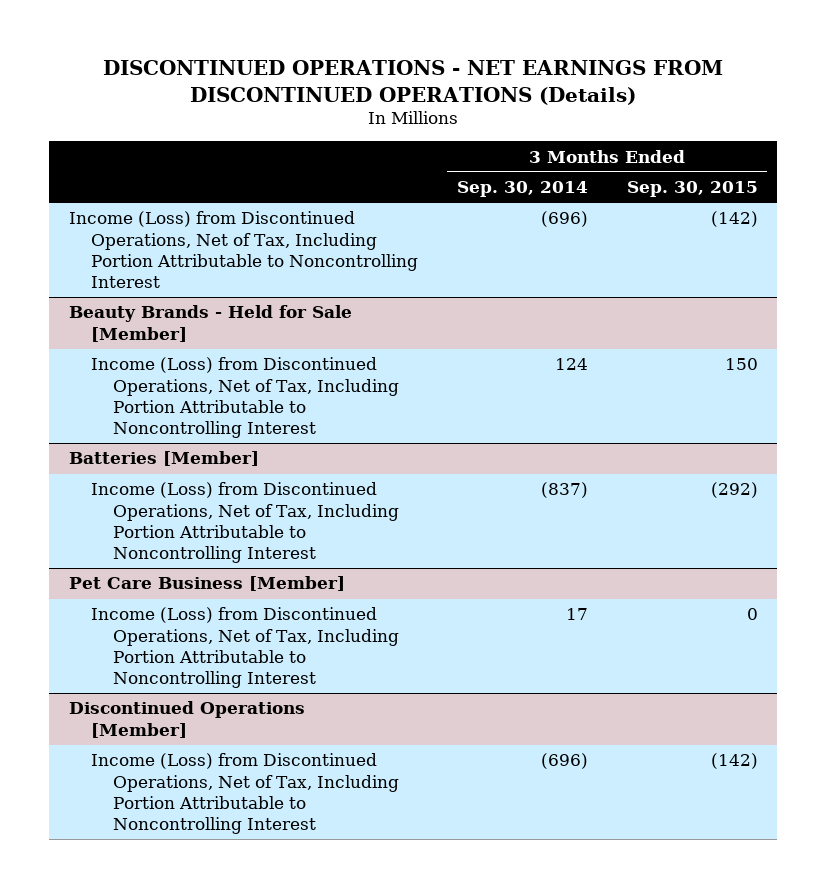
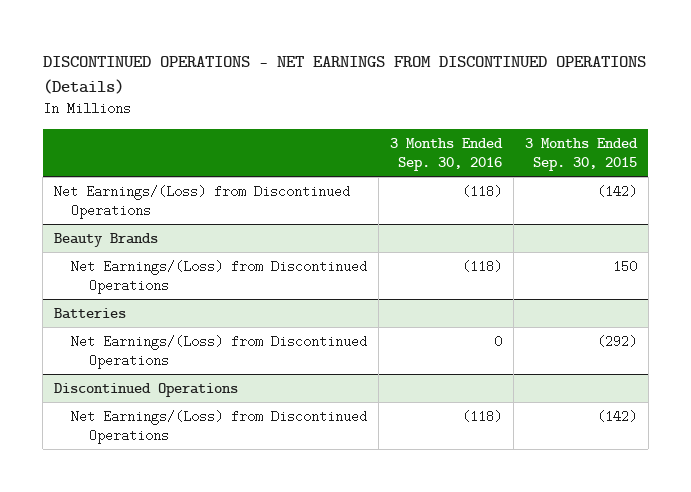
- | 3 Months Ended Sep. 30, 2014 | 3 Months Ended Sep. 30, 2015
+ | 3 Months Ended Sep. 30, 2016 | 3 Months Ended Sep. 30, 2015
- Income (Loss) from Discontinued Operations, Net of Tax, Including Portion Attributable to Noncontrolling Interest | (696) | (142)
- Beauty Brands - Held for Sale [Member]
- Income (Loss) from Discontinued Operations, Net of Tax, Including Portion Attributable to Noncontrolling Interest | 124 | 150
- Batteries [Member]
- Income (Loss) from Discontinued Operations, Net of Tax, Including Portion Attributable to Noncontrolling Interest | (837) | (292)
- Pet Care Business [Member]
- Income (Loss) from Discontinued Operations, Net of Tax, Including Portion Attributable to Noncontrolling Interest | 17 | 0
- Discontinued Operations [Member]
- Income (Loss) from Discontinued Operations, Net of Tax, Including Portion Attributable to Noncontrolling Interest | (696) | (142)
+ Net Earnings/(Loss) from Discontinued Operations | (118) | (142)
+ Beauty Brands
+ Net Earnings/(Loss) from Discontinued Operations | (118) | 150
+ Batteries
+ Net Earnings/(Loss) from Discontinued Operations | 0 | (292)
+ Discontinued Operations
+ Net Earnings/(Loss) from Discontinued Operations | (118) | (142)

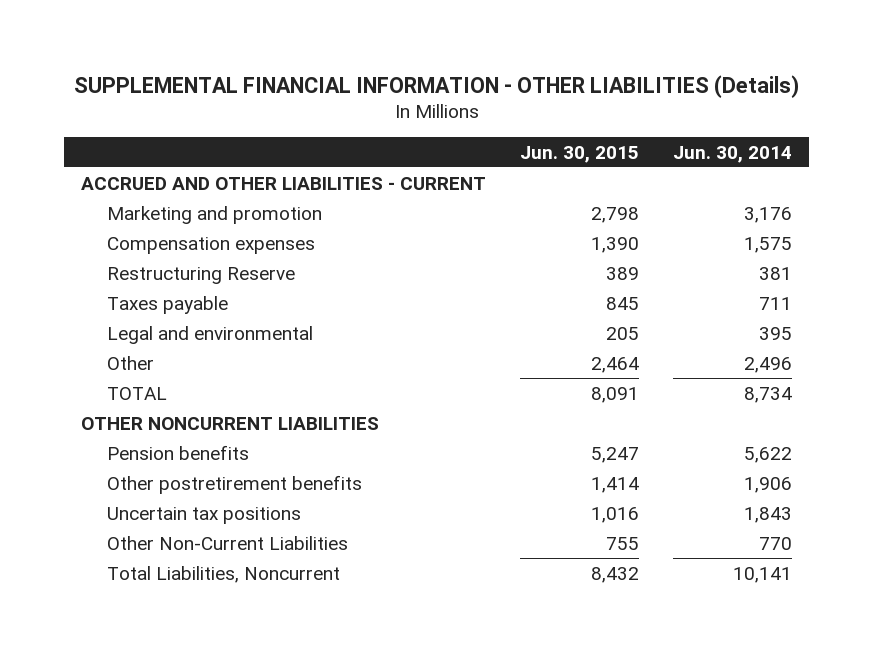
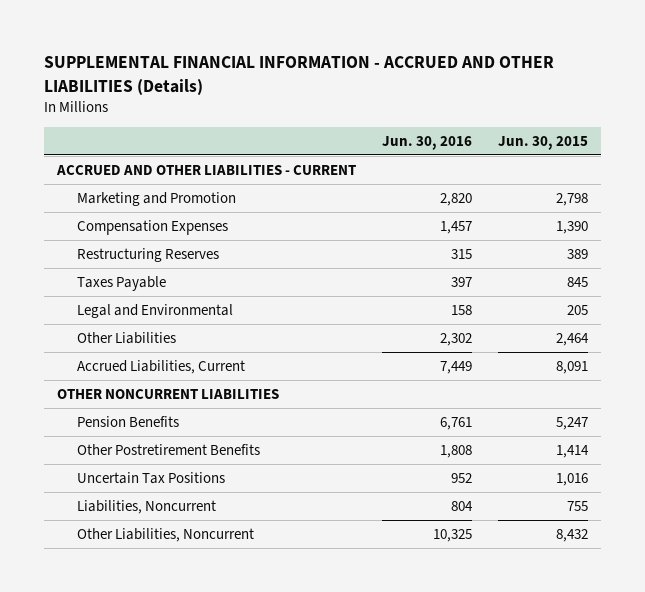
- SUPPLEMENTAL FINANCIAL INFORMATION - OTHER LIABILITIES (Details)
+ SUPPLEMENTAL FINANCIAL INFORMATION - ACCRUED AND OTHER LIABILITIES (Details)
- | Jun. 30, 2015 | Jun. 30, 2014
+ | Jun. 30, 2016 | Jun. 30, 2015
- Marketing and promotion | 2,798 | 3,176
- Compensation expenses | 1,390 | 1,575
- Restructuring Reserve | 389 | 381
- Taxes payable | 845 | 711
- Legal and environmental | 205 | 395
- Other | 2,464 | 2,496
- TOTAL | 8,091 | 8,734
+ Marketing and Promotion | 2,820 | 2,798
+ Compensation Expenses | 1,457 | 1,390
+ Restructuring Reserves | 315 | 389
+ Taxes Payable | 397 | 845
+ Legal and Environmental | 158 | 205
+ Other Liabilities | 2,302 | 2,464
+ Accrued Liabilities, Current | 7,449 | 8,091
- Pension benefits | 5,247 | 5,622
- Other postretirement benefits | 1,414 | 1,906
- Uncertain tax positions | 1,016 | 1,843
- Other Non-Current Liabilities | 755 | 770
- Total Liabilities, Noncurrent | 8,432 | 10,141
+ Pension Benefits | 6,761 | 5,247
+ Other Postretirement Benefits | 1,808 | 1,414
+ Uncertain Tax Positions | 952 | 1,016
+ Liabilities, Noncurrent | 804 | 755
+ Other Liabilities, Noncurrent | 10,325 | 8,432

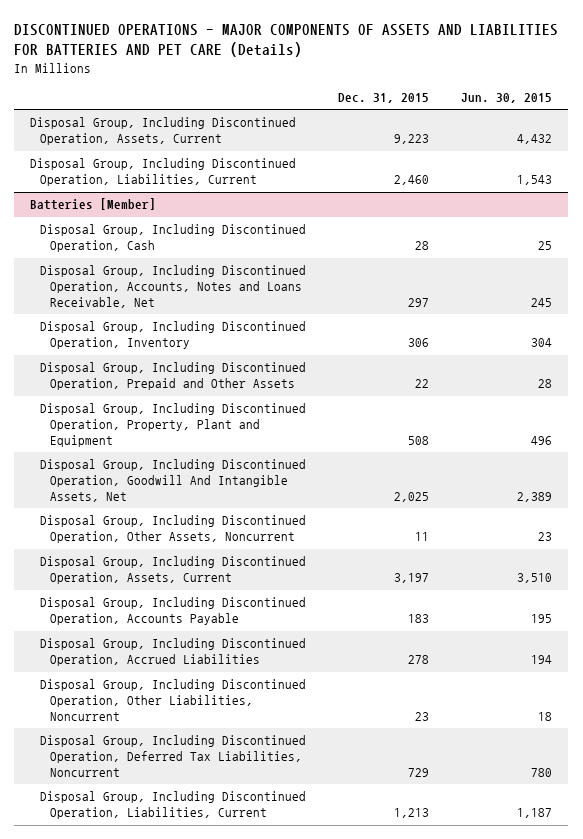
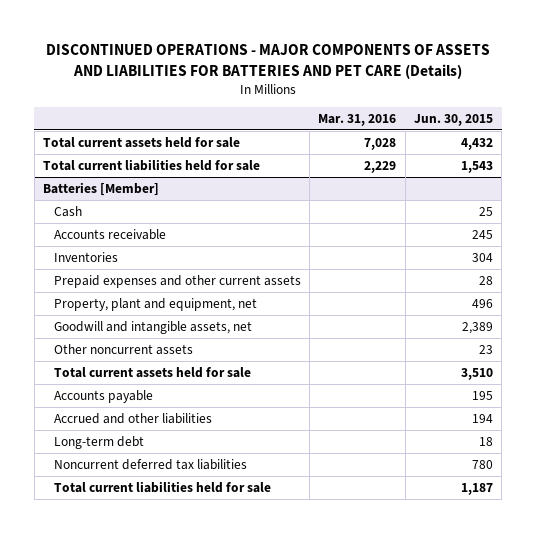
- | Dec. 31, 2015 | Jun. 30, 2015
+ | Mar. 31, 2016 | Jun. 30, 2015
- Disposal Group, Including Discontinued Operation, Assets, Current | 9,223 | 4,432
- Disposal Group, Including Discontinued Operation, Liabilities, Current | 2,460 | 1,543
+ Total current assets held for sale | 7,028 | 4,432
+ Total current liabilities held for sale | 2,229 | 1,543
@ Batteries [Member]
- Disposal Group, Including Discontinued Operation, Cash | 28 | 25
- Disposal Group, Including Discontinued Operation, Accounts, Notes and Loans Receivable, Net | 297 | 245
- Disposal Group, Including Discontinued Operation, Inventory | 306 | 304
- Disposal Group, Including Discontinued Operation, Prepaid and Other Assets | 22 | 28
- Disposal Group, Including Discontinued Operation, Property, Plant and Equipment | 508 | 496
- Disposal Group, Including Discontinued Operation, Goodwill And Intangible Assets, Net | 2,025 | 2,389
- Disposal Group, Including Discontinued Operation, Other Assets, Noncurrent | 11 | 23
- Disposal Group, Including Discontinued Operation, Assets, Current | 3,197 | 3,510
- Disposal Group, Including Discontinued Operation, Accounts Payable | 183 | 195
- Disposal Group, Including Discontinued Operation, Accrued Liabilities | 278 | 194
- Disposal Group, Including Discontinued Operation, Other Liabilities, Noncurrent | 23 | 18
- Disposal Group, Including Discontinued Operation, Deferred Tax Liabilities, Noncurrent | 729 | 780
- Disposal Group, Including Discontinued Operation, Liabilities, Current | 1,213 | 1,187
+ Cash | | 25
+ Accounts receivable | | 245
+ Inventories | | 304
+ Prepaid expenses and other current assets | | 28
+ Property, plant and equipment, net | | 496
+ Goodwill and intangible assets, net | | 2,389
+ Other noncurrent assets | | 23
+ Total current assets held for sale | | 3,510
+ Accounts payable | | 195
+ Accrued and other liabilities | | 194
+ Long-term debt | | 18
+ Noncurrent deferred tax liabilities | | 780
+ Total current liabilities held for sale | | 1,187

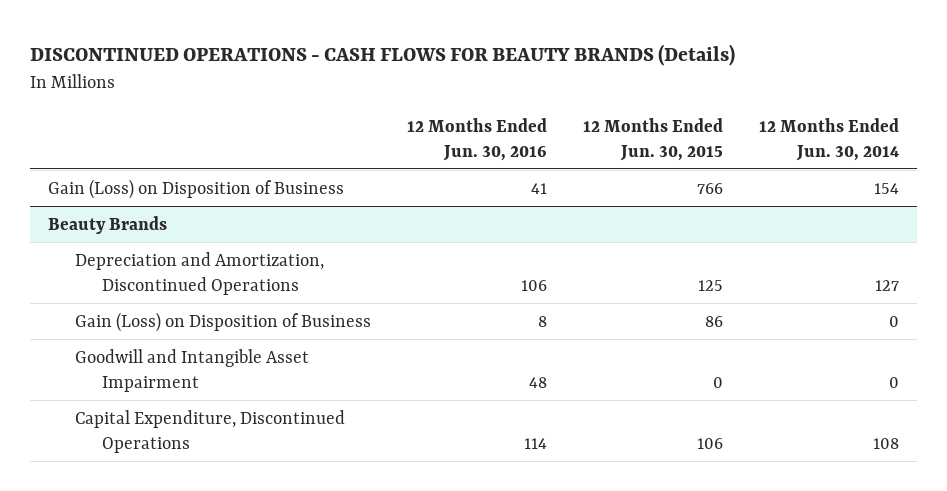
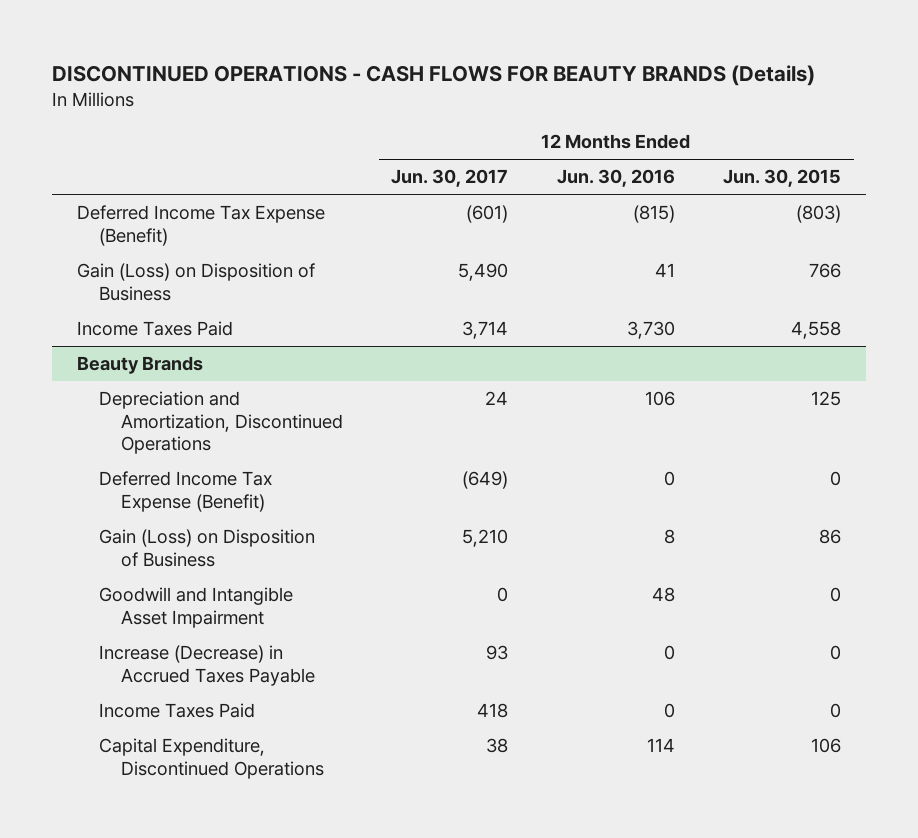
- | 12 Months Ended Jun. 30, 2016 | 12 Months Ended Jun. 30, 2015 | 12 Months Ended Jun. 30, 2014
+ | 12 Months Ended Jun. 30, 2017 | 12 Months Ended Jun. 30, 2016 | 12 Months Ended Jun. 30, 2015
+ Deferred Income Tax Expense (Benefit) | (601) | (815) | (803)
+ Income Taxes Paid | 3,714 | 3,730 | 4,558
@ Beauty Brands
+ Deferred Income Tax Expense (Benefit) | (649) | 0 | 0
+ Increase (Decrease) in Accrued Taxes Payable | 93 | 0 | 0
+ Income Taxes Paid | 418 | 0 | 0

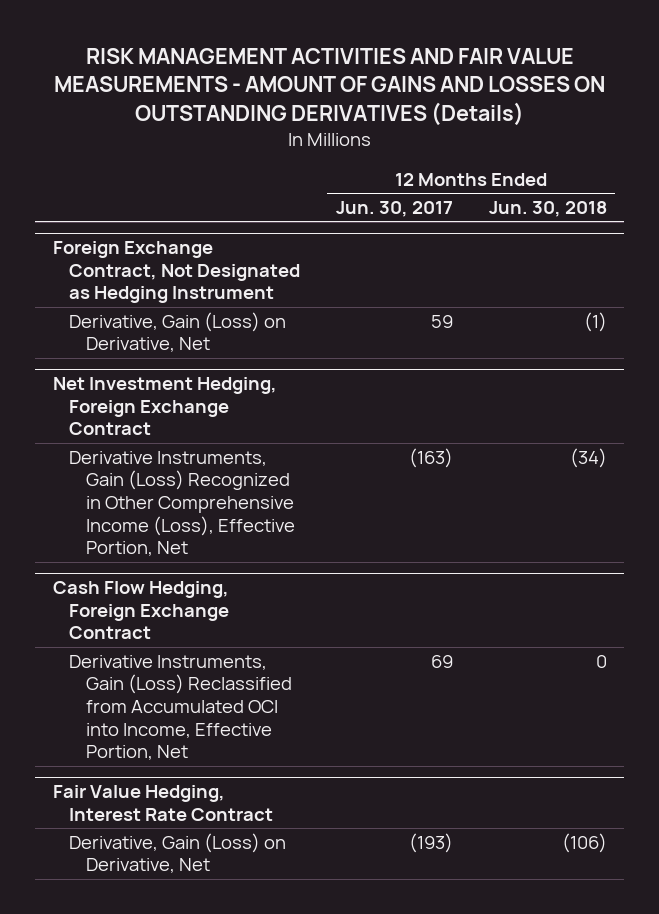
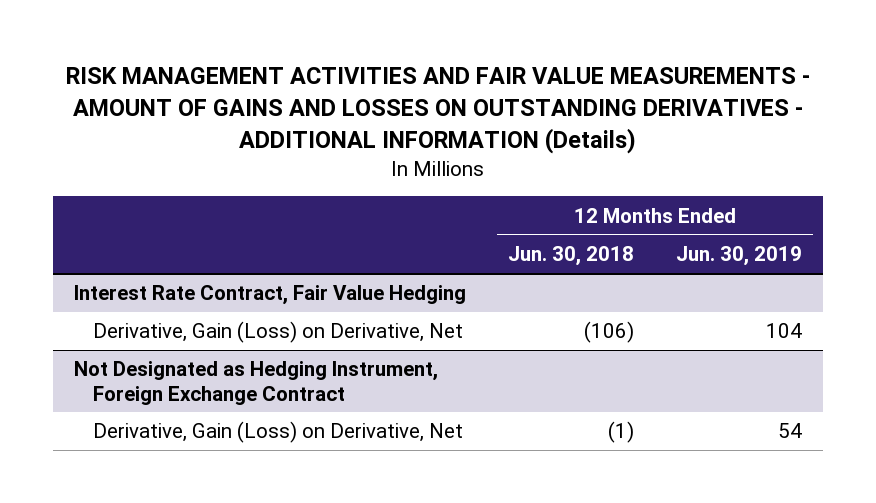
- RISK MANAGEMENT ACTIVITIES AND FAIR VALUE MEASUREMENTS - AMOUNT OF GAINS AND LOSSES ON OUTSTANDING DERIVATIVES (Details)
+ RISK MANAGEMENT ACTIVITIES AND FAIR VALUE MEASUREMENTS - AMOUNT OF GAINS AND LOSSES ON OUTSTANDING DERIVATIVES - ADDITIONAL INFORMATION (Details)
- | 12 Months Ended Jun. 30, 2017 | 12 Months Ended Jun. 30, 2018
+ | 12 Months Ended Jun. 30, 2018 | 12 Months Ended Jun. 30, 2019
- Foreign Exchange Contract, Not Designated as Hedging Instrument
- Derivative, Gain (Loss) on Derivative, Net | 59 | (1)
- Net Investment Hedging, Foreign Exchange Contract
- Derivative Instruments, Gain (Loss) Recognized in Other Comprehensive Income (Loss), Effective Portion, Net | (163) | (34)
- Cash Flow Hedging, Foreign Exchange Contract
- Derivative Instruments, Gain (Loss) Reclassified from Accumulated OCI into Income, Effective Portion, Net | 69 | 0
- Fair Value Hedging, Interest Rate Contract
+ Interest Rate Contract, Fair Value Hedging
+ Not Designated as Hedging Instrument, Foreign Exchange Contract
+ Derivative, Gain (Loss) on Derivative, Net | (1) | 54

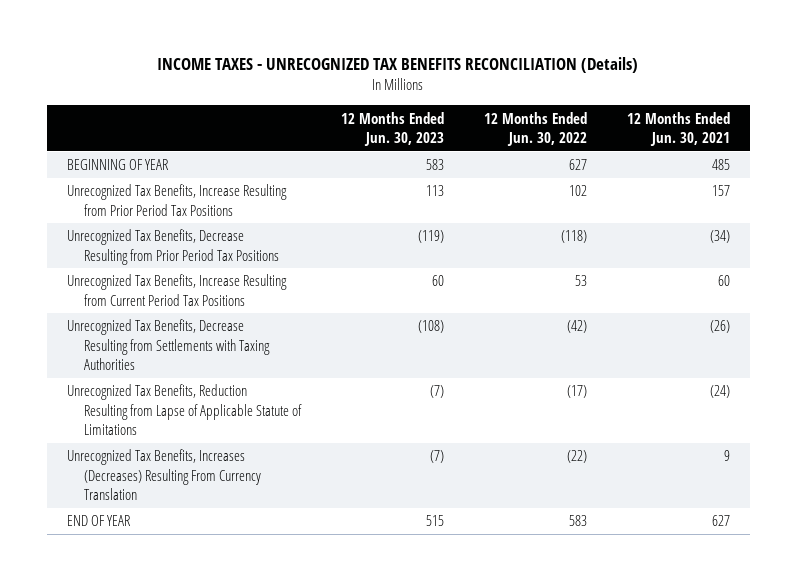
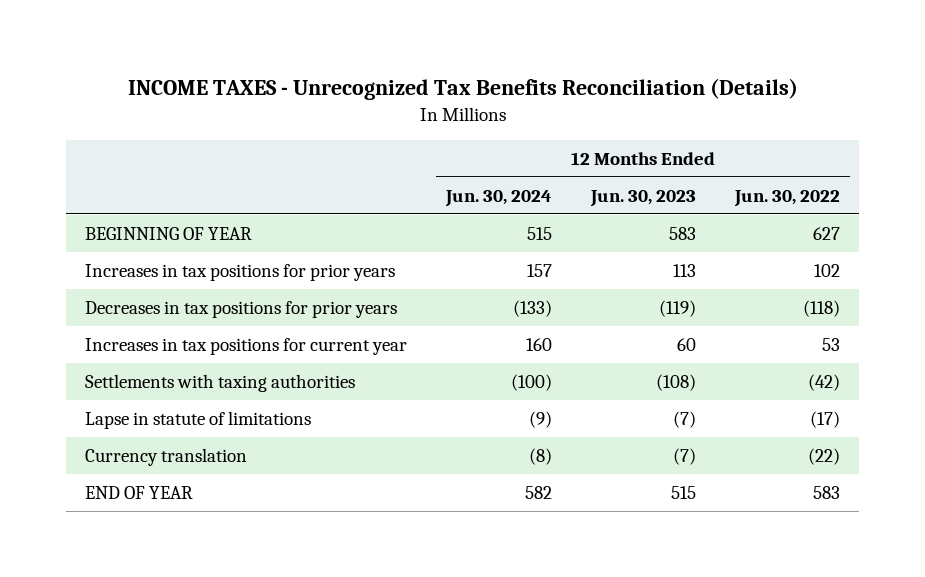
- INCOME TAXES - UNRECOGNIZED TAX BENEFITS RECONCILIATION (Details)
+ INCOME TAXES - Unrecognized Tax Benefits Reconciliation (Details)
- | 12 Months Ended Jun. 30, 2023 | 12 Months Ended Jun. 30, 2022 | 12 Months Ended Jun. 30, 2021
+ | 12 Months Ended Jun. 30, 2024 | 12 Months Ended Jun. 30, 2023 | 12 Months Ended Jun. 30, 2022
- Unrecognized Tax Benefits, Increase Resulting from Prior Period Tax Positions | 113 | 102 | 157
- Unrecognized Tax Benefits, Decrease Resulting from Prior Period Tax Positions | (119) | (118) | (34)
- Unrecognized Tax Benefits, Increase Resulting from Current Period Tax Positions | 60 | 53 | 60
- Unrecognized Tax Benefits, Decrease Resulting from Settlements with Taxing Authorities | (108) | (42) | (26)
- Unrecognized Tax Benefits, Reduction Resulting from Lapse of Applicable Statute of Limitations | (7) | (17) | (24)
- Unrecognized Tax Benefits, Increases (Decreases) Resulting From Currency Translation | (7) | (22) | 9
+ Increases in tax positions for prior years | 157 | 113 | 102
+ Decreases in tax positions for prior years | (133) | (119) | (118)
+ Increases in tax positions for current year | 160 | 60 | 53
+ Settlements with taxing authorities | (100) | (108) | (42)
+ Lapse in statute of limitations | (9) | (7) | (17)
+ Currency translation | (8) | (7) | (22)

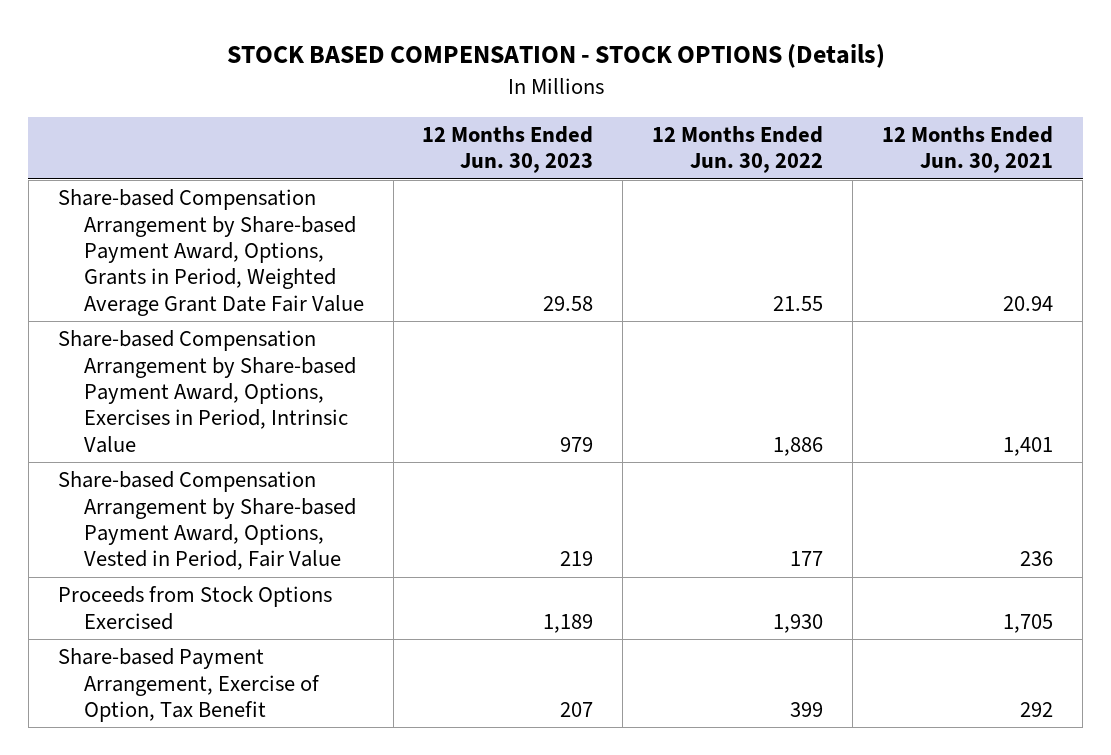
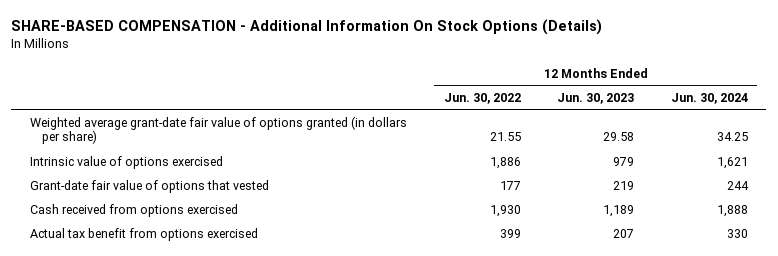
- STOCK BASED COMPENSATION - STOCK OPTIONS (Details)
+ SHARE-BASED COMPENSATION - Additional Information On Stock Options (Details)
- | 12 Months Ended Jun. 30, 2023 | 12 Months Ended Jun. 30, 2022 | 12 Months Ended Jun. 30, 2021
+ | 12 Months Ended Jun. 30, 2022 | 12 Months Ended Jun. 30, 2023 | 12 Months Ended Jun. 30, 2024
- Share-based Compensation Arrangement by Share-based Payment Award, Options, Grants in Period, Weighted Average Grant Date Fair Value | 29.58 | 21.55 | 20.94
- Share-based Compensation Arrangement by Share-based Payment Award, Options, Exercises in Period, Intrinsic Value | 979 | 1,886 | 1,401
- Share-based Compensation Arrangement by Share-based Payment Award, Options, Vested in Period, Fair Value | 219 | 177 | 236
- Proceeds from Stock Options Exercised | 1,189 | 1,930 | 1,705
- Share-based Payment Arrangement, Exercise of Option, Tax Benefit | 207 | 399 | 292
+ Weighted average grant-date fair value of options granted (in dollars per share) | 21.55 | 29.58 | 34.25
+ Intrinsic value of options exercised | 1,886 | 979 | 1,621
+ Grant-date fair value of options that vested | 177 | 219 | 244
+ Cash received from options exercised | 1,930 | 1,189 | 1,888
+ Actual tax benefit from options exercised | 399 | 207 | 330

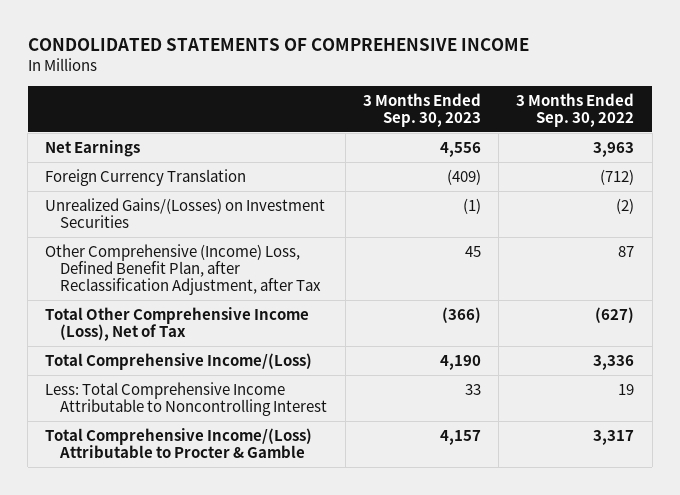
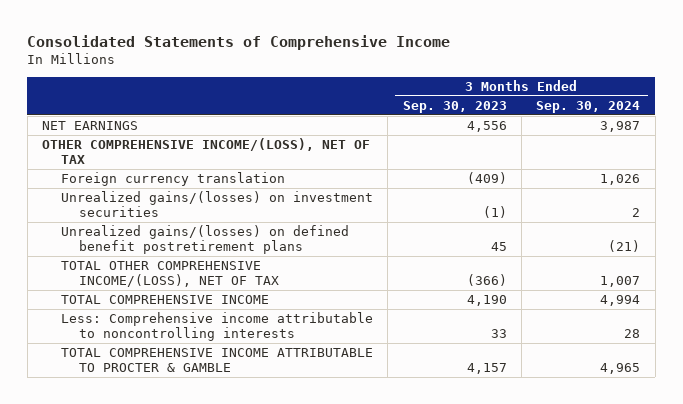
- CONDOLIDATED STATEMENTS OF COMPREHENSIVE INCOME
+ Consolidated Statements of Comprehensive Income
- | 3 Months Ended Sep. 30, 2023 | 3 Months Ended Sep. 30, 2022
+ | 3 Months Ended Sep. 30, 2023 | 3 Months Ended Sep. 30, 2024
- Net Earnings | 4,556 | 3,963
- Foreign Currency Translation | (409) | (712)
- Unrealized Gains/(Losses) on Investment Securities | (1) | (2)
- Other Comprehensive (Income) Loss, Defined Benefit Plan, after Reclassification Adjustment, after Tax | 45 | 87
- Total Other Comprehensive Income (Loss), Net of Tax | (366) | (627)
- Total Comprehensive Income/(Loss) | 4,190 | 3,336
- Less: Total Comprehensive Income Attributable to Noncontrolling Interest | 33 | 19
- Total Comprehensive Income/(Loss) Attributable to Procter & Gamble | 4,157 | 3,317
+ NET EARNINGS | 4,556 | 3,987
+ OTHER COMPREHENSIVE INCOME/(LOSS), NET OF TAX
+ Foreign currency translation | (409) | 1,026
+ Unrealized gains/(losses) on investment securities | (1) | 2
+ Unrealized gains/(losses) on defined benefit postretirement plans | 45 | (21)
+ TOTAL OTHER COMPREHENSIVE INCOME/(LOSS), NET OF TAX | (366) | 1,007
+ TOTAL COMPREHENSIVE INCOME | 4,190 | 4,994
+ Less: Comprehensive income attributable to noncontrolling interests | 33 | 28
+ TOTAL COMPREHENSIVE INCOME ATTRIBUTABLE TO PROCTER & GAMBLE | 4,157 | 4,965

